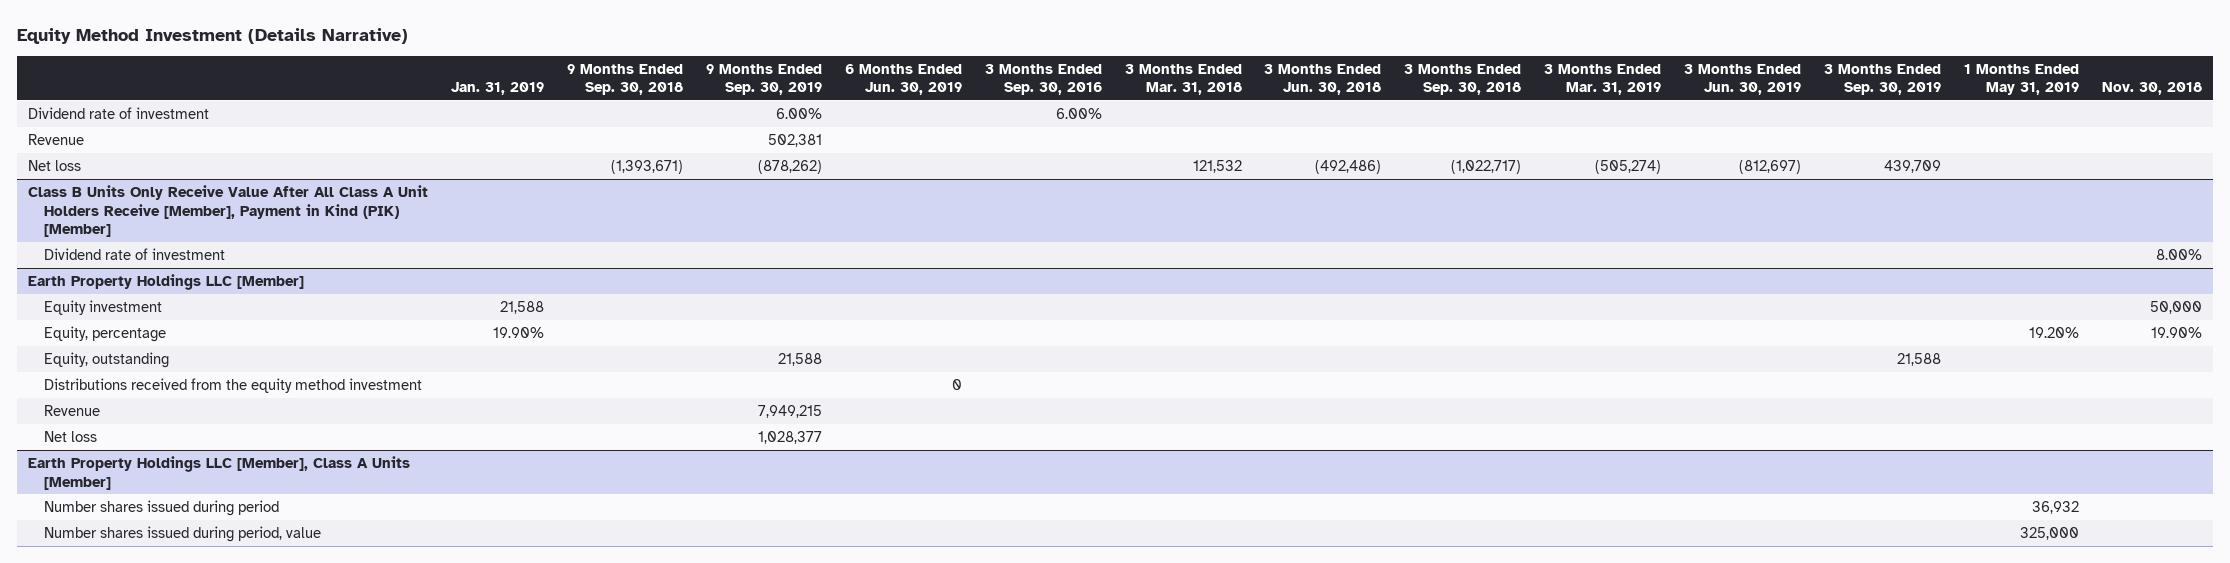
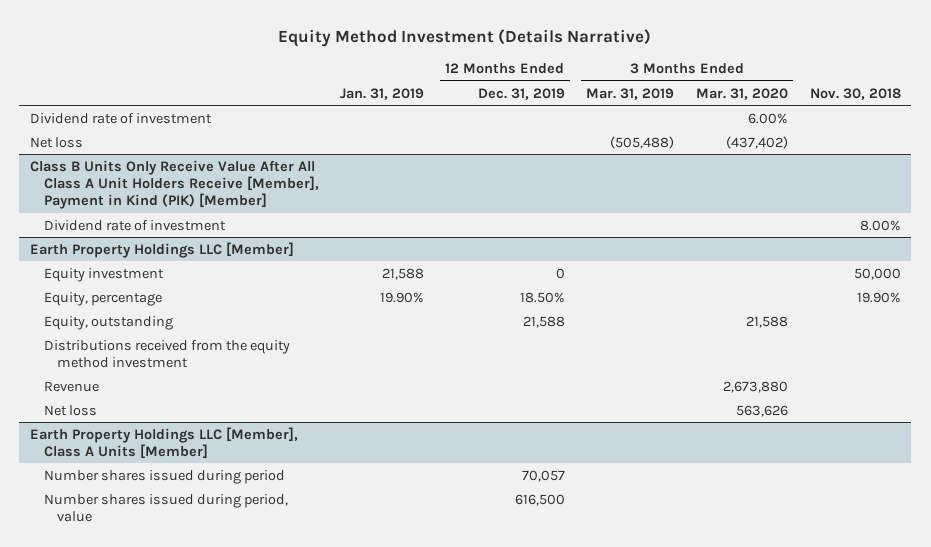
- | Jan. 31, 2019 | 9 Months Ended Sep. 30, 2018 | 9 Months Ended Sep. 30, 2019 | 6 Months Ended Jun. 30, 2019 | 3 Months Ended Sep. 30, 2016 | 3 Months Ended Mar. 31, 2018 | 3 Months Ended Jun. 30, 2018 | 3 Months Ended Sep. 30, 2018 | 3 Months Ended Mar. 31, 2019 | 3 Months Ended Jun. 30, 2019 | 3 Months Ended Sep. 30, 2019 | 1 Months Ended May 31, 2019 | Nov. 30, 2018
+ | Jan. 31, 2019 | 12 Months Ended Dec. 31, 2019 | 3 Months Ended Mar. 31, 2019 | 3 Months Ended Mar. 31, 2020 | Nov. 30, 2018
- Revenue | | | 502,381 | | | | | | | | | |
- Net loss | | (1,393,671) | (878,262) | | | 121,532 | (492,486) | (1,022,717) | (505,274) | (812,697) | 439,709 | |
+ Net loss | | | (505,488) | (437,402) |

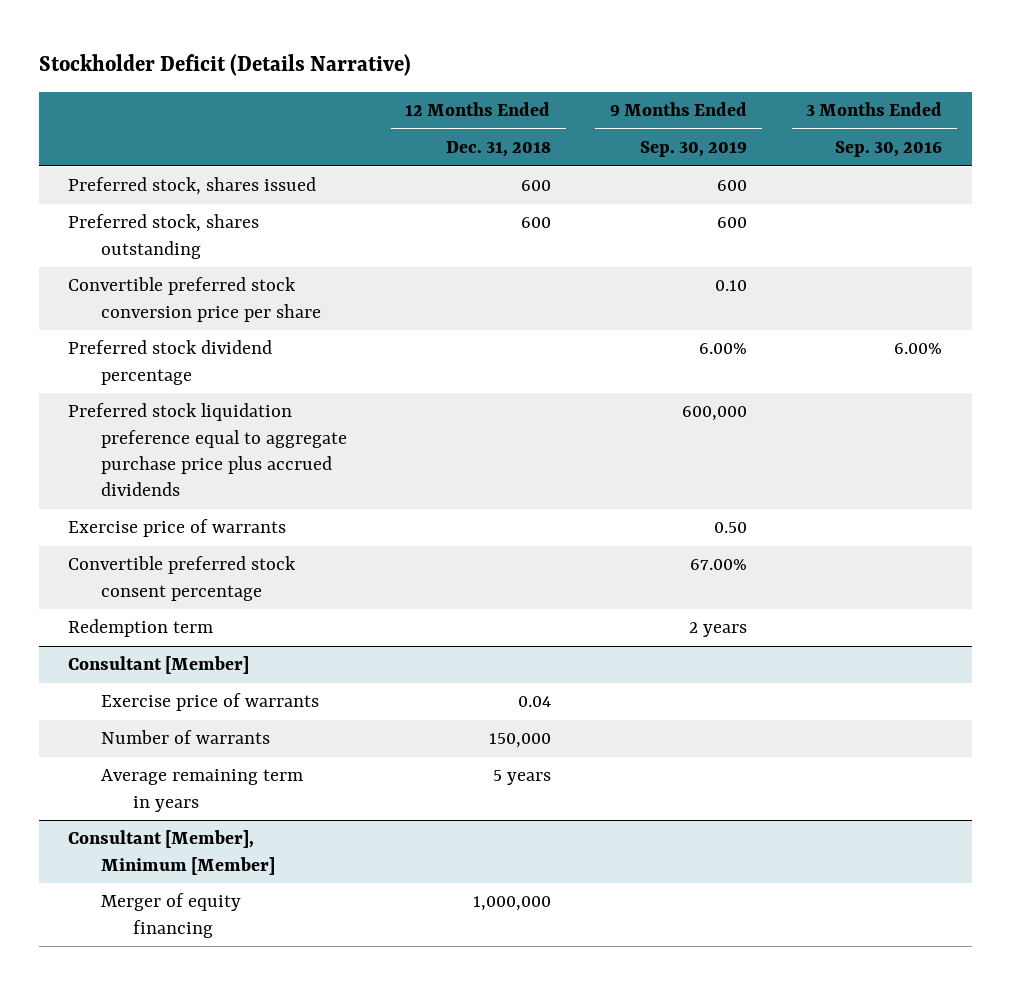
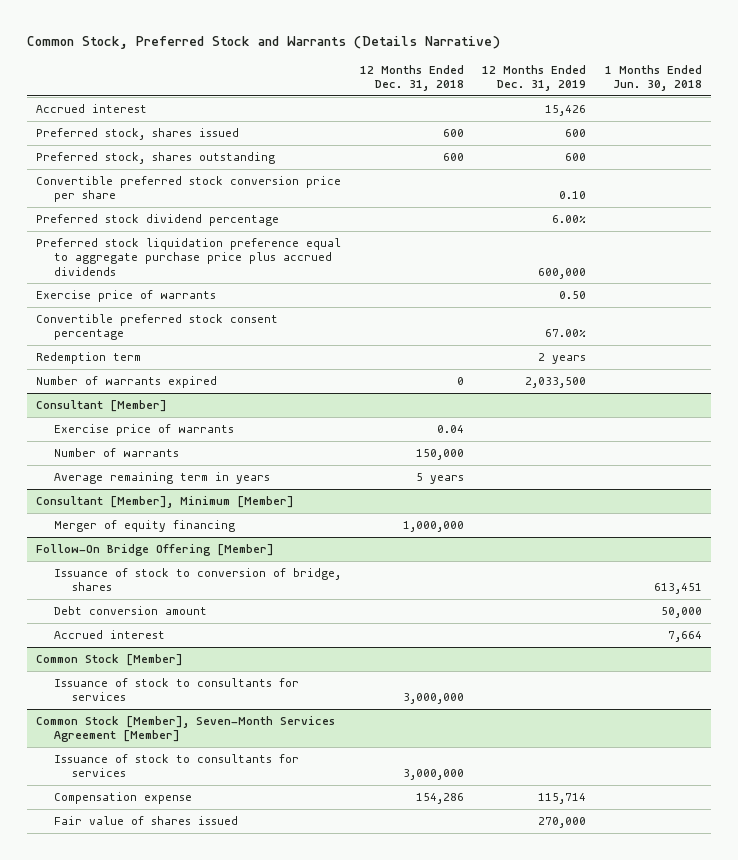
- Stockholder Deficit (Details Narrative)
+ Common Stock, Preferred Stock and Warrants (Details Narrative)
- | 12 Months Ended Dec. 31, 2018 | 9 Months Ended Sep. 30, 2019 | 3 Months Ended Sep. 30, 2016
+ | 12 Months Ended Dec. 31, 2018 | 12 Months Ended Dec. 31, 2019 | 1 Months Ended Jun. 30, 2018
+ Accrued interest | | 15,426 |
+ Number of warrants expired | 0 | 2,033,500 |
+ Follow-On Bridge Offering [Member]
+ Issuance of stock to conversion of bridge, shares | | | 613,451
+ Debt conversion amount | | | 50,000
+ Accrued interest | | | 7,664
+ Common Stock [Member]
+ Issuance of stock to consultants for services | 3,000,000 | |
+ Common Stock [Member], Seven-Month Services Agreement [Member]
+ Issuance of stock to consultants for services | 3,000,000 | |
+ Compensation expense | 154,286 | 115,714 |
+ Fair value of shares issued | | 270,000 |

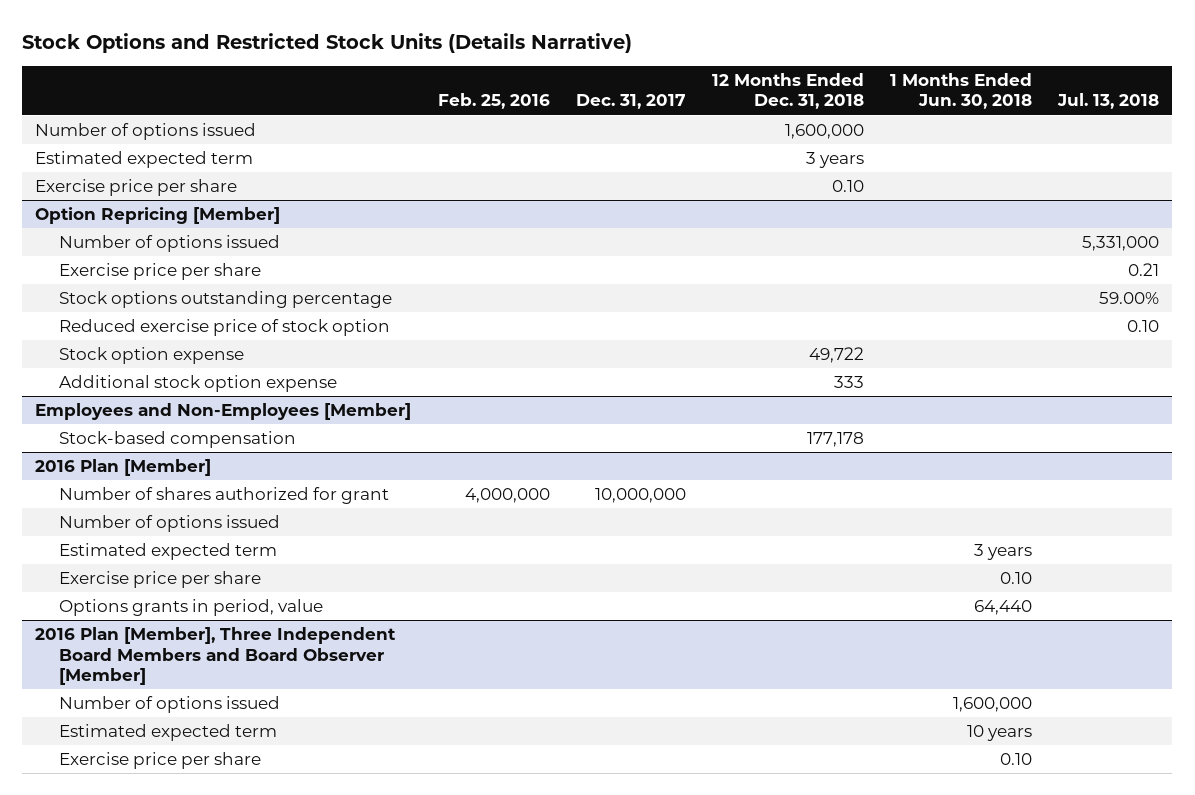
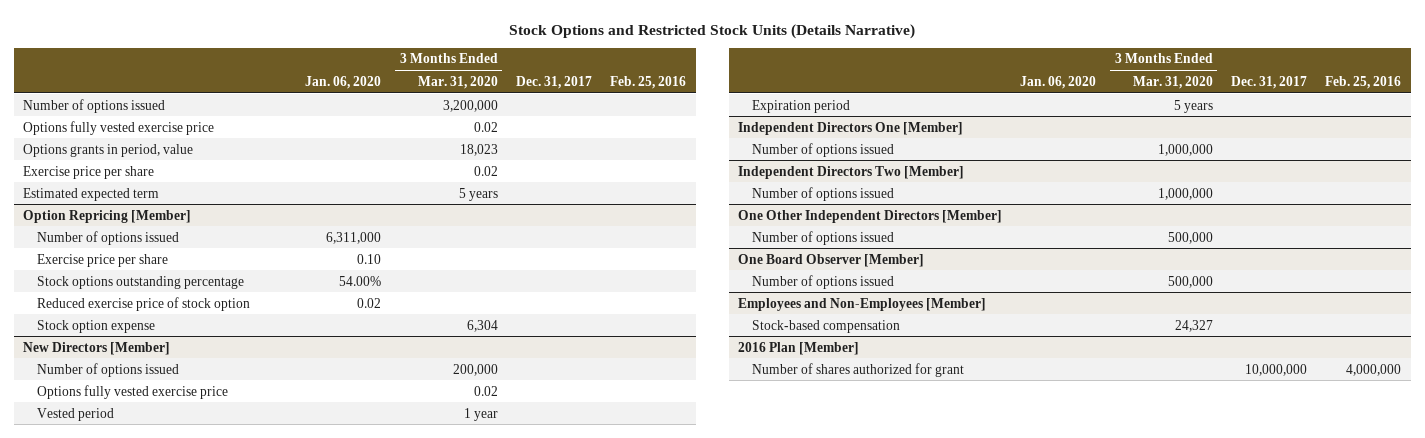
- | Feb. 25, 2016 | Dec. 31, 2017 | 12 Months Ended Dec. 31, 2018 | 1 Months Ended Jun. 30, 2018 | Jul. 13, 2018
+ | Jan. 06, 2020 | 3 Months Ended Mar. 31, 2020 | Dec. 31, 2017 | Feb. 25, 2016
+ Options fully vested exercise price | | 0.02 | |
+ Options grants in period, value | | 18,023 | |
moved down: Estimated expected term | | 5 years | |
@ Option Repricing [Member]
- Additional stock option expense | | | 333 | |
+ New Directors [Member]
+ Number of options issued | | 200,000 | |
+ Options fully vested exercise price | | 0.02 | |
+ Vested period | | 1 year | |
+ Expiration period | | 5 years | |
+ Independent Directors One [Member]
+ Number of options issued | | 1,000,000 | |
+ Independent Directors Two [Member]
+ Number of options issued | | 1,000,000 | |
+ One Other Independent Directors [Member]
+ Number of options issued | | 500,000 | |
+ One Board Observer [Member]
+ Number of options issued | | 500,000 | |
@ 2016 Plan [Member]
- Number of options issued
- Estimated expected term | | | | 3 years |
- Exercise price per share | | | | 0.10 |
- Options grants in period, value | | | | 64,440 |
- 2016 Plan [Member], Three Independent Board Members and Board Observer [Member]
- Number of options issued | | | | 1,600,000 |
- Estimated expected term | | | | 10 years |
- Exercise price per share | | | | 0.10 |

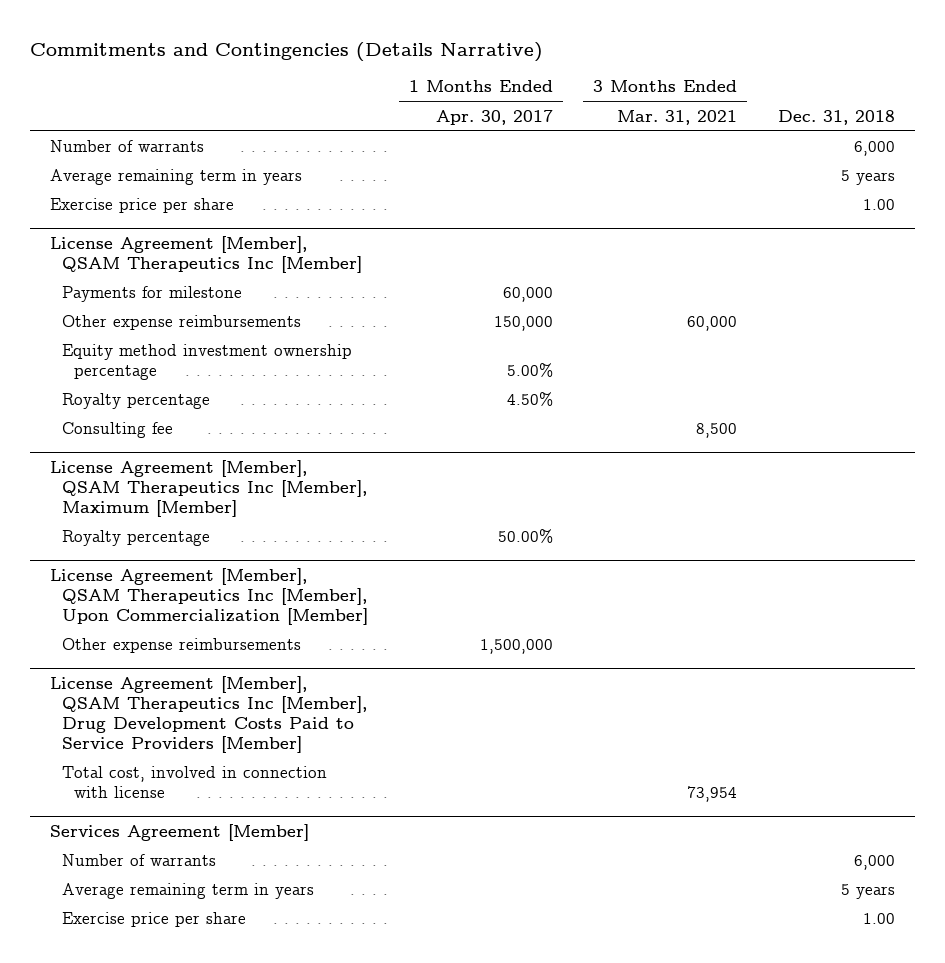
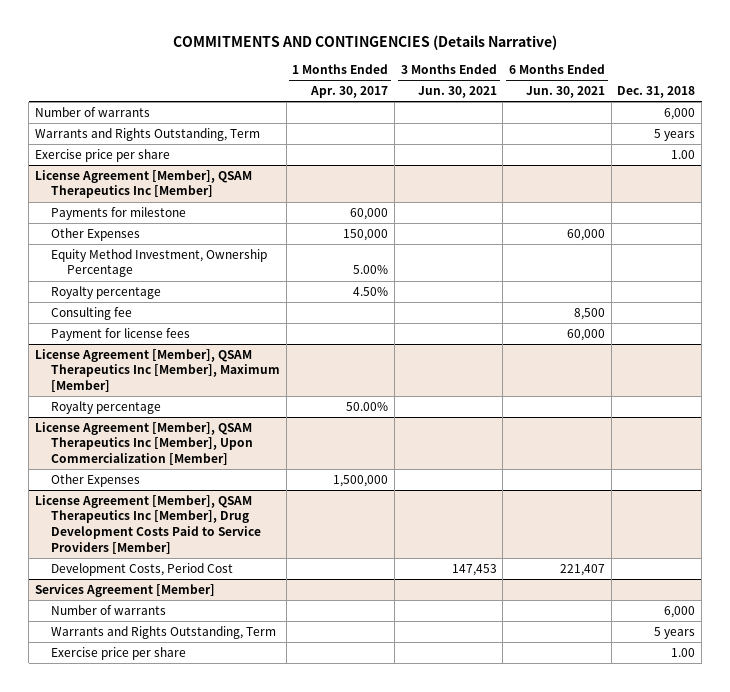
- Commitments and Contingencies (Details Narrative)
+ COMMITMENTS AND CONTINGENCIES (Details Narrative)
- | 1 Months Ended Apr. 30, 2017 | 3 Months Ended Mar. 31, 2021 | Dec. 31, 2018
+ | 1 Months Ended Apr. 30, 2017 | 3 Months Ended Jun. 30, 2021 | 6 Months Ended Jun. 30, 2021 | Dec. 31, 2018
- Average remaining term in years | | | 5 years
+ Warrants and Rights Outstanding, Term | | | | 5 years
@ License Agreement [Member], QSAM Therapeutics Inc [Member]
- Other expense reimbursements | 150,000 | 60,000 |
- Equity method investment ownership percentage | 5.00% | |
+ Other Expenses | 150,000 | | 60,000 |
+ Equity Method Investment, Ownership Percentage | 5.00% | | |
+ Payment for license fees | | | 60,000 |
@ License Agreement [Member], QSAM Therapeutics Inc [Member], Upon Commercialization [Member]
- Other expense reimbursements | 1,500,000 | |
+ Other Expenses | 1,500,000 | | |
@ License Agreement [Member], QSAM Therapeutics Inc [Member], Drug Development Costs Paid to Service Providers [Member]
- Total cost, involved in connection with license | | 73,954 |
+ Development Costs, Period Cost | | 147,453 | 221,407 |
@ Services Agreement [Member]
- Average remaining term in years | | | 5 years
+ Warrants and Rights Outstanding, Term | | | | 5 years

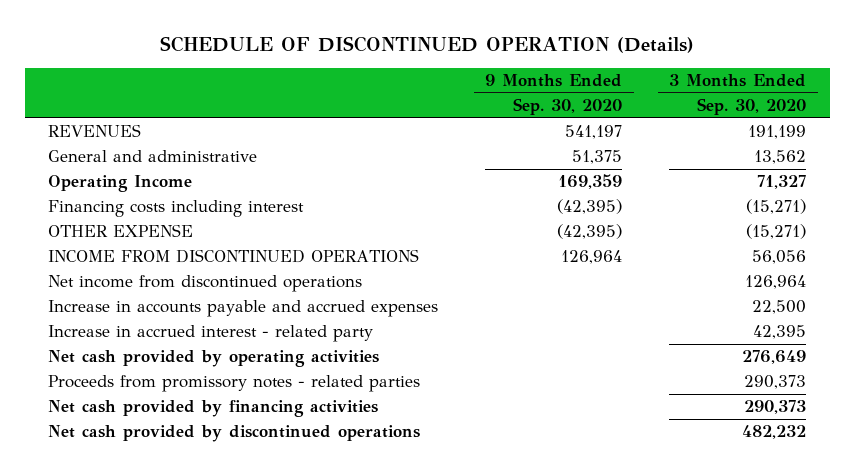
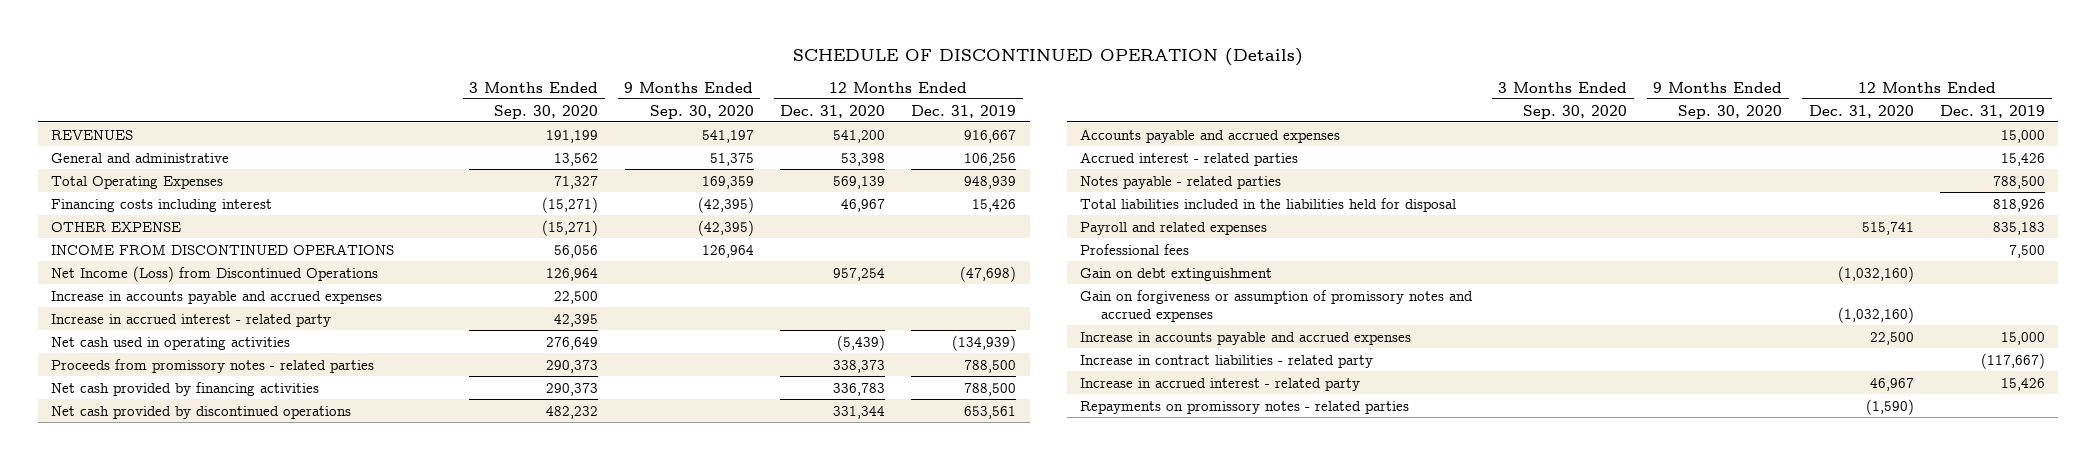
- | 9 Months Ended Sep. 30, 2020 | 3 Months Ended Sep. 30, 2020
+ | 3 Months Ended Sep. 30, 2020 | 9 Months Ended Sep. 30, 2020 | 12 Months Ended Dec. 31, 2020 | 12 Months Ended Dec. 31, 2019
- Operating Income | 169,359 | 71,327
+ Total Operating Expenses | 71,327 | 169,359 | 569,139 | 948,939
- Net income from discontinued operations | | 126,964
+ Net Income (Loss) from Discontinued Operations | 126,964 | | 957,254 | (47,698)
- Net cash provided by operating activities | | 276,649
+ Net cash used in operating activities | 276,649 | | (5,439) | (134,939)
+ Accounts payable and accrued expenses | | | | 15,000
+ Accrued interest - related parties | | | | 15,426
+ Notes payable - related parties | | | | 788,500
+ Total liabilities included in the liabilities held for disposal | | | | 818,926
+ Payroll and related expenses | | | 515,741 | 835,183
+ Professional fees | | | | 7,500
+ Gain on debt extinguishment | | | (1,032,160) |
+ Gain on forgiveness or assumption of promissory notes and accrued expenses | | | (1,032,160) |
+ Increase in accounts payable and accrued expenses | | | 22,500 | 15,000
+ Increase in contract liabilities - related party | | | | (117,667)
+ Increase in accrued interest - related party | | | 46,967 | 15,426
+ Repayments on promissory notes - related parties | | | (1,590) |

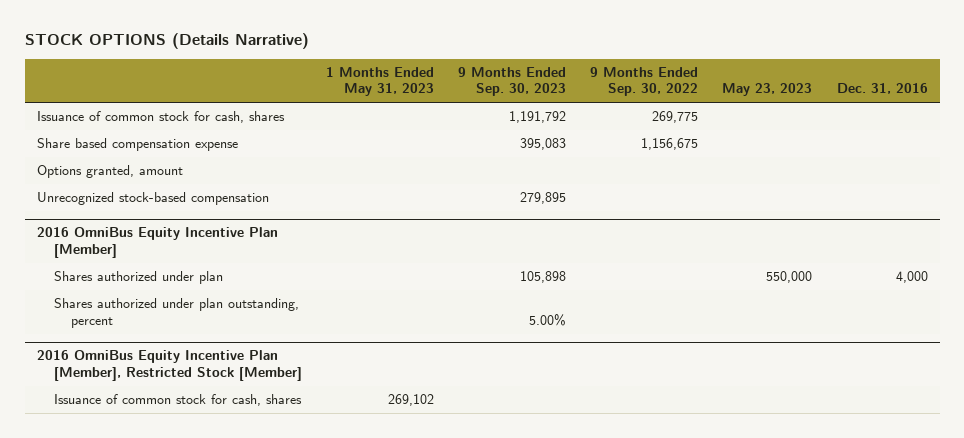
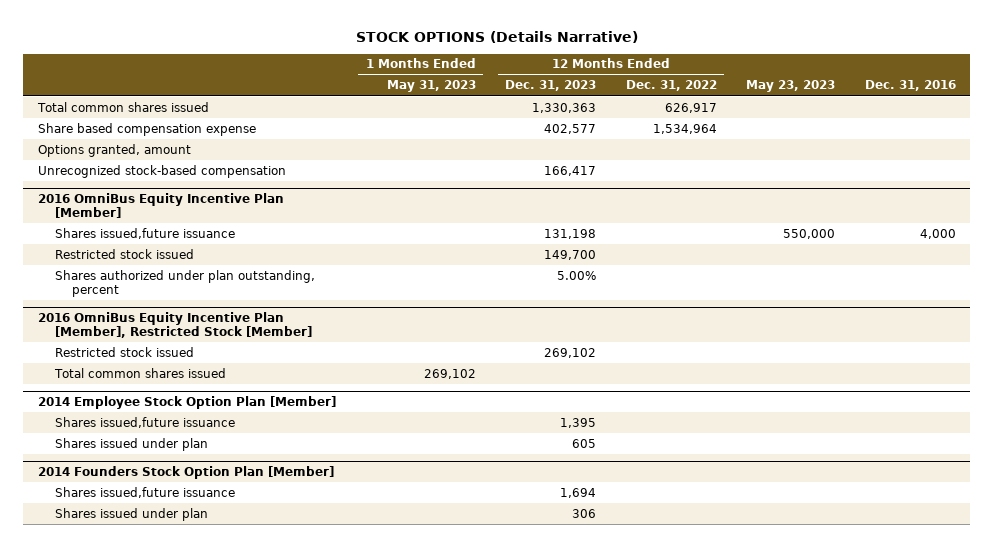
- | 1 Months Ended May 31, 2023 | 9 Months Ended Sep. 30, 2023 | 9 Months Ended Sep. 30, 2022 | May 23, 2023 | Dec. 31, 2016
+ | 1 Months Ended May 31, 2023 | 12 Months Ended Dec. 31, 2023 | 12 Months Ended Dec. 31, 2022 | May 23, 2023 | Dec. 31, 2016
- Issuance of common stock for cash, shares | | 1,191,792 | 269,775 | |
+ Total common shares issued | | 1,330,363 | 626,917 | |
@ 2016 OmniBus Equity Incentive Plan [Member]
- Shares authorized under plan | | 105,898 | | 550,000 | 4,000
+ Shares issued,future issuance | | 131,198 | | 550,000 | 4,000
+ Restricted stock issued | | 149,700 | | |
@ 2016 OmniBus Equity Incentive Plan [Member], Restricted Stock [Member]
- Issuance of common stock for cash, shares | 269,102 | | | |
+ Restricted stock issued | | 269,102 | | |
+ Total common shares issued | 269,102 | | | |
+ 2014 Employee Stock Option Plan [Member]
+ Shares issued,future issuance | | 1,395 | | |
+ Shares issued under plan | | 605 | | |
+ 2014 Founders Stock Option Plan [Member]
+ Shares issued,future issuance | | 1,694 | | |
+ Shares issued under plan | | 306 | | |

